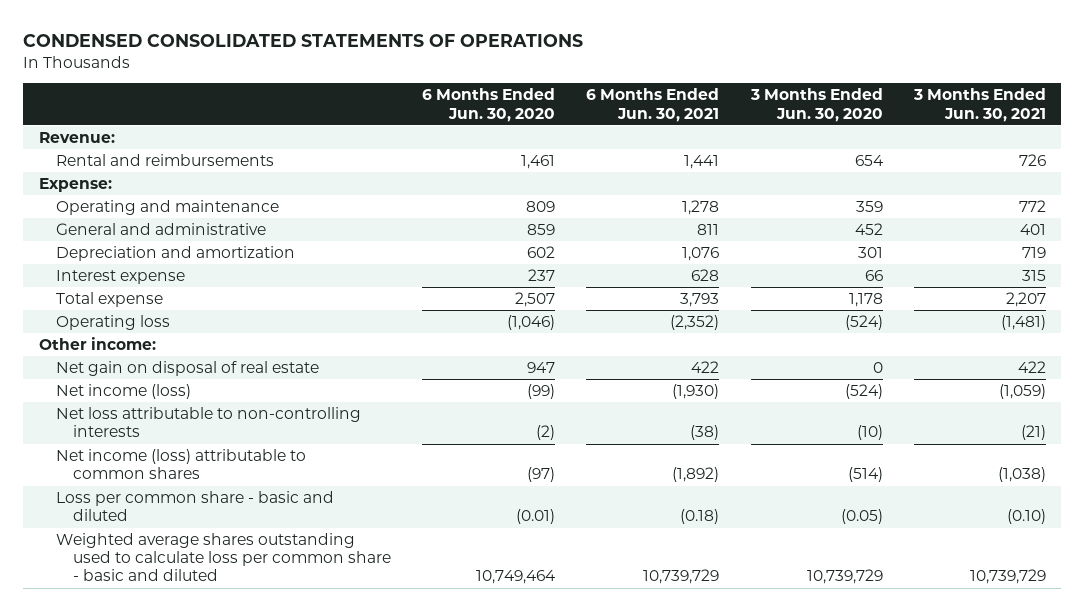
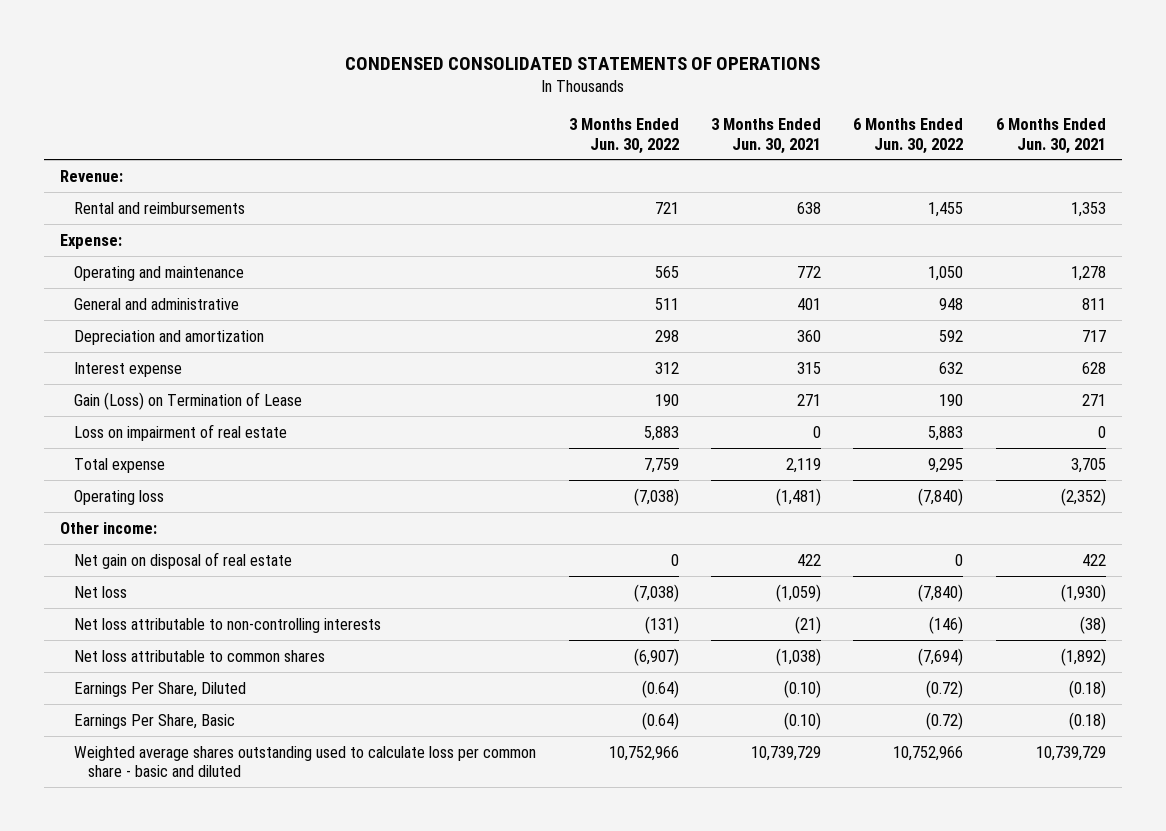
- | 6 Months Ended Jun. 30, 2020 | 6 Months Ended Jun. 30, 2021 | 3 Months Ended Jun. 30, 2020 | 3 Months Ended Jun. 30, 2021
+ | 3 Months Ended Jun. 30, 2022 | 3 Months Ended Jun. 30, 2021 | 6 Months Ended Jun. 30, 2022 | 6 Months Ended Jun. 30, 2021
- Rental and reimbursements | 1,461 | 1,441 | 654 | 726
+ Rental and reimbursements | 721 | 638 | 1,455 | 1,353
- Depreciation and amortization | 602 | 1,076 | 301 | 719
+ Depreciation and amortization | 298 | 360 | 592 | 717
- Total expense | 2,507 | 3,793 | 1,178 | 2,207
+ Gain (Loss) on Termination of Lease | 190 | 271 | 190 | 271
+ Loss on impairment of real estate | 5,883 | 0 | 5,883 | 0
+ Total expense | 7,759 | 2,119 | 9,295 | 3,705
- Net income (loss) | (99) | (1,930) | (524) | (1,059)
+ Net loss | (7,038) | (1,059) | (7,840) | (1,930)
- Net income (loss) attributable to common shares | (97) | (1,892) | (514) | (1,038)
- Loss per common share - basic and diluted | (0.01) | (0.18) | (0.05) | (0.10)
+ Net loss attributable to common shares | (6,907) | (1,038) | (7,694) | (1,892)
+ Earnings Per Share, Diluted | (0.64) | (0.10) | (0.72) | (0.18)
+ Earnings Per Share, Basic | (0.64) | (0.10) | (0.72) | (0.18)

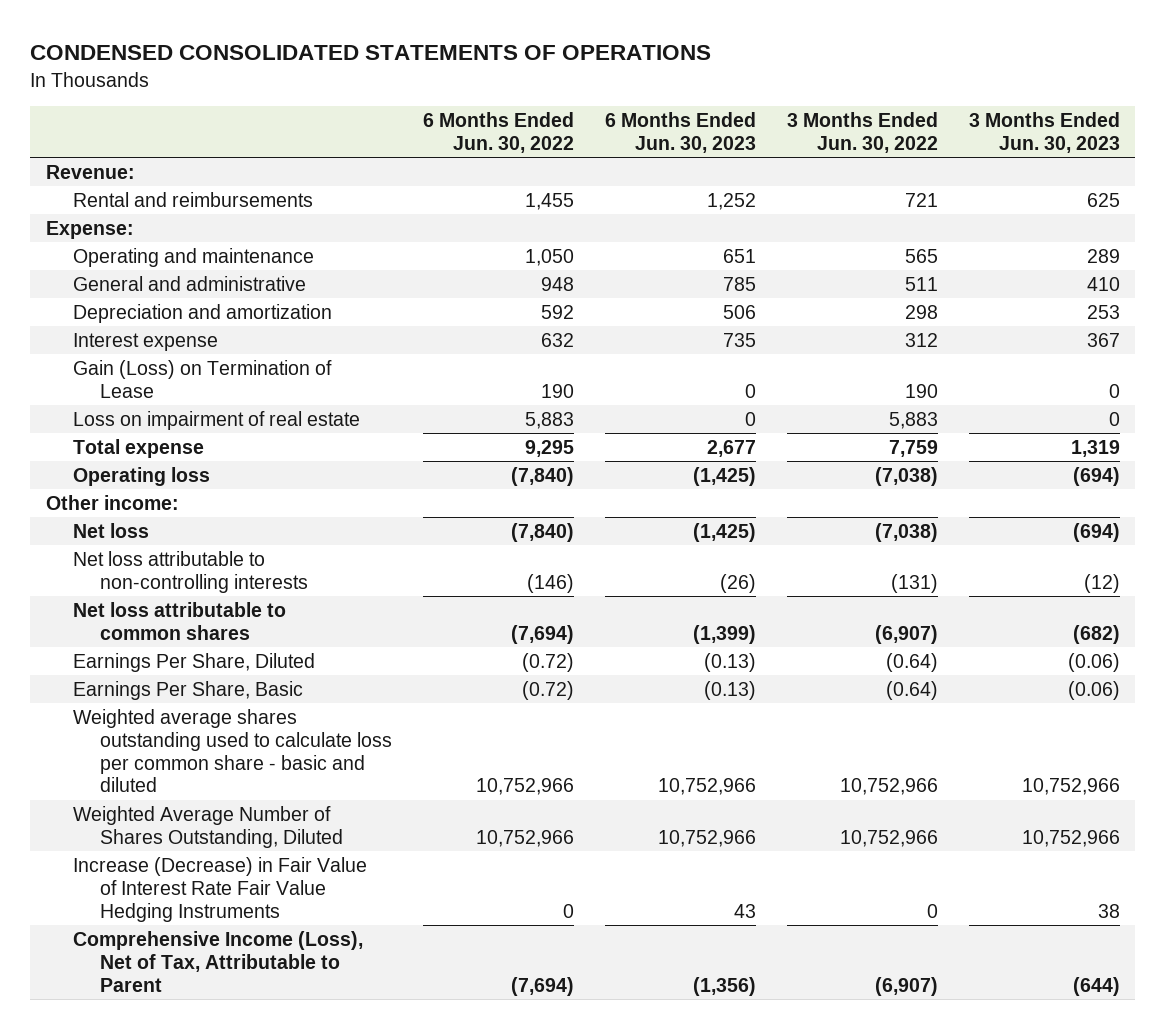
- | 3 Months Ended Jun. 30, 2022 | 3 Months Ended Jun. 30, 2021 | 6 Months Ended Jun. 30, 2022 | 6 Months Ended Jun. 30, 2021
+ | 6 Months Ended Jun. 30, 2022 | 6 Months Ended Jun. 30, 2023 | 3 Months Ended Jun. 30, 2022 | 3 Months Ended Jun. 30, 2023
- Net gain on disposal of real estate | 0 | 422 | 0 | 422
+ Weighted Average Number of Shares Outstanding, Diluted | 10,752,966 | 10,752,966 | 10,752,966 | 10,752,966
+ Increase (Decrease) in Fair Value of Interest Rate Fair Value Hedging Instruments | 0 | 43 | 0 | 38
+ Comprehensive Income (Loss), Net of Tax, Attributable to Parent | (7,694) | (1,356) | (6,907) | (644)

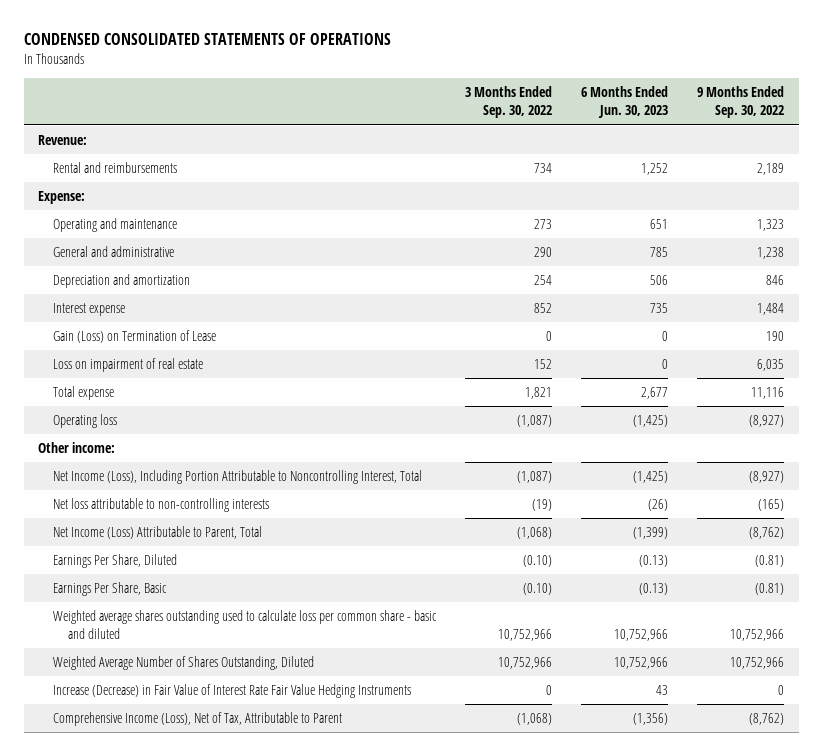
- | 6 Months Ended Jun. 30, 2022 | 6 Months Ended Jun. 30, 2023 | 3 Months Ended Jun. 30, 2022 | 3 Months Ended Jun. 30, 2023
+ | 3 Months Ended Sep. 30, 2022 | 6 Months Ended Jun. 30, 2023 | 9 Months Ended Sep. 30, 2022
- Net loss | (7,840) | (1,425) | (7,038) | (694)
+ Net Income (Loss), Including Portion Attributable to Noncontrolling Interest, Total | (1,087) | (1,425) | (8,927)
- Net loss attributable to common shares | (7,694) | (1,399) | (6,907) | (682)
+ Net Income (Loss) Attributable to Parent, Total | (1,068) | (1,399) | (8,762)

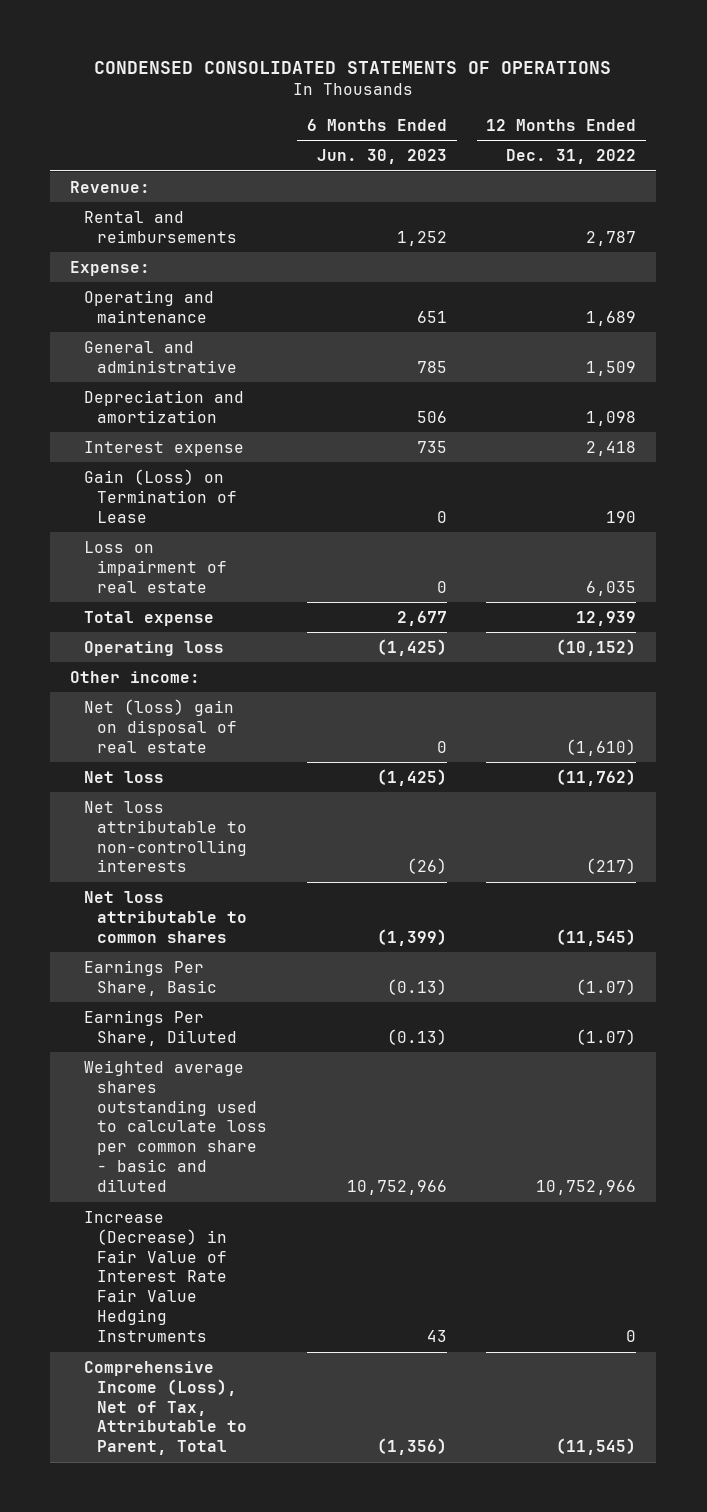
- | 3 Months Ended Sep. 30, 2022 | 6 Months Ended Jun. 30, 2023 | 9 Months Ended Sep. 30, 2022
+ | 6 Months Ended Jun. 30, 2023 | 12 Months Ended Dec. 31, 2022
- Net Income (Loss), Including Portion Attributable to Noncontrolling Interest, Total | (1,087) | (1,425) | (8,927)
+ Net (loss) gain on disposal of real estate | 0 | (1,610)
+ Net loss | (1,425) | (11,762)
- Net Income (Loss) Attributable to Parent, Total | (1,068) | (1,399) | (8,762)
+ Net loss attributable to common shares | (1,399) | (11,545)
moved down: Earnings Per Share, Diluted | (0.13) | (1.07)
- Weighted Average Number of Shares Outstanding, Diluted | 10,752,966 | 10,752,966 | 10,752,966
- Comprehensive Income (Loss), Net of Tax, Attributable to Parent | (1,068) | (1,356) | (8,762)
+ Comprehensive Income (Loss), Net of Tax, Attributable to Parent, Total | (1,356) | (11,545)

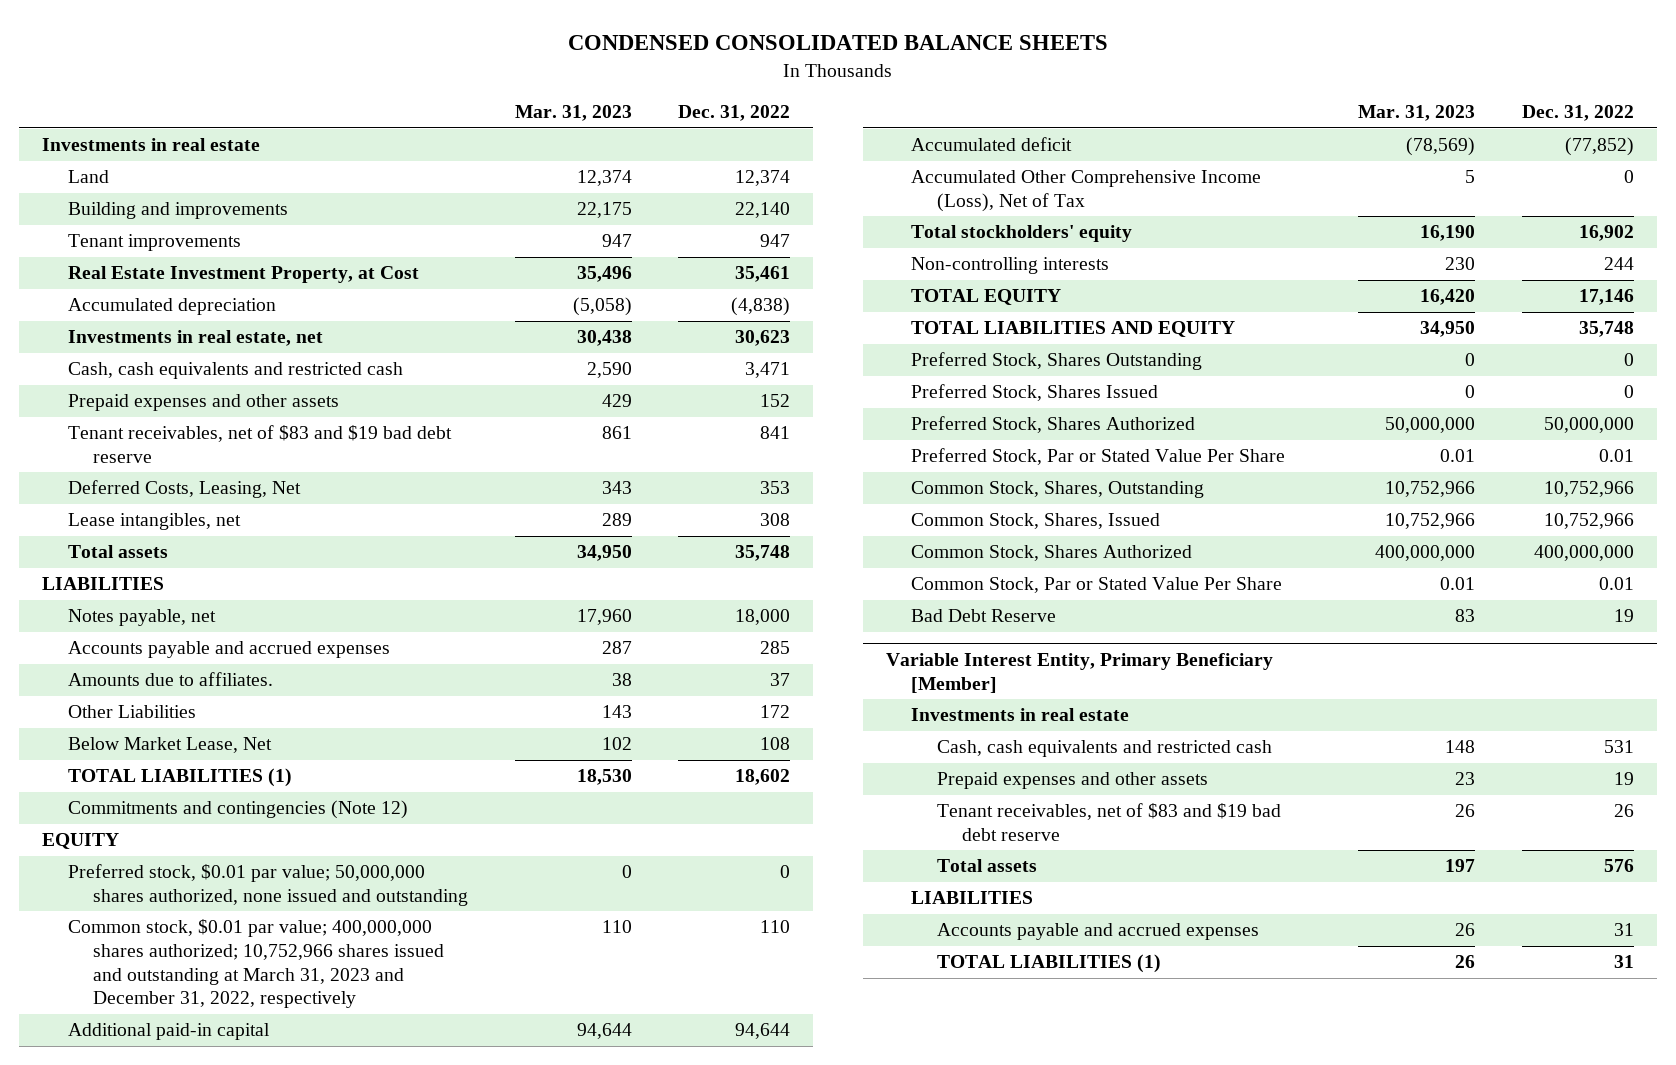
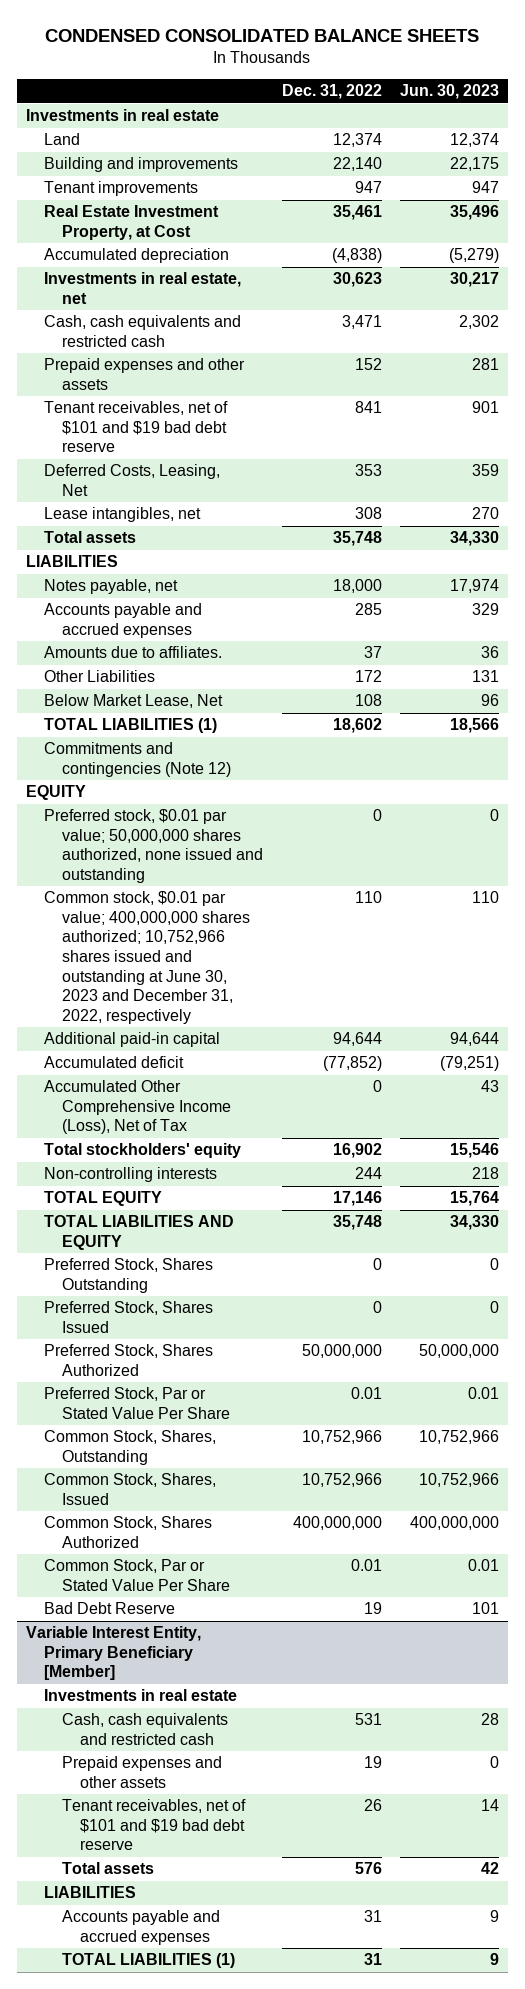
- | Mar. 31, 2023 | Dec. 31, 2022
+ | Dec. 31, 2022 | Jun. 30, 2023
- Tenant receivables, net of $83 and $19 bad debt reserve | 861 | 841
+ Tenant receivables, net of $101 and $19 bad debt reserve | 841 | 901
- Common stock, $0.01 par value; 400,000,000 shares authorized; 10,752,966 shares issued and outstanding at March 31, 2023 and December 31, 2022, respectively | 110 | 110
+ Common stock, $0.01 par value; 400,000,000 shares authorized; 10,752,966 shares issued and outstanding at June 30, 2023 and December 31, 2022, respectively | 110 | 110
@ Variable Interest Entity, Primary Beneficiary [Member]
- Tenant receivables, net of $83 and $19 bad debt reserve | 26 | 26
+ Tenant receivables, net of $101 and $19 bad debt reserve | 26 | 14

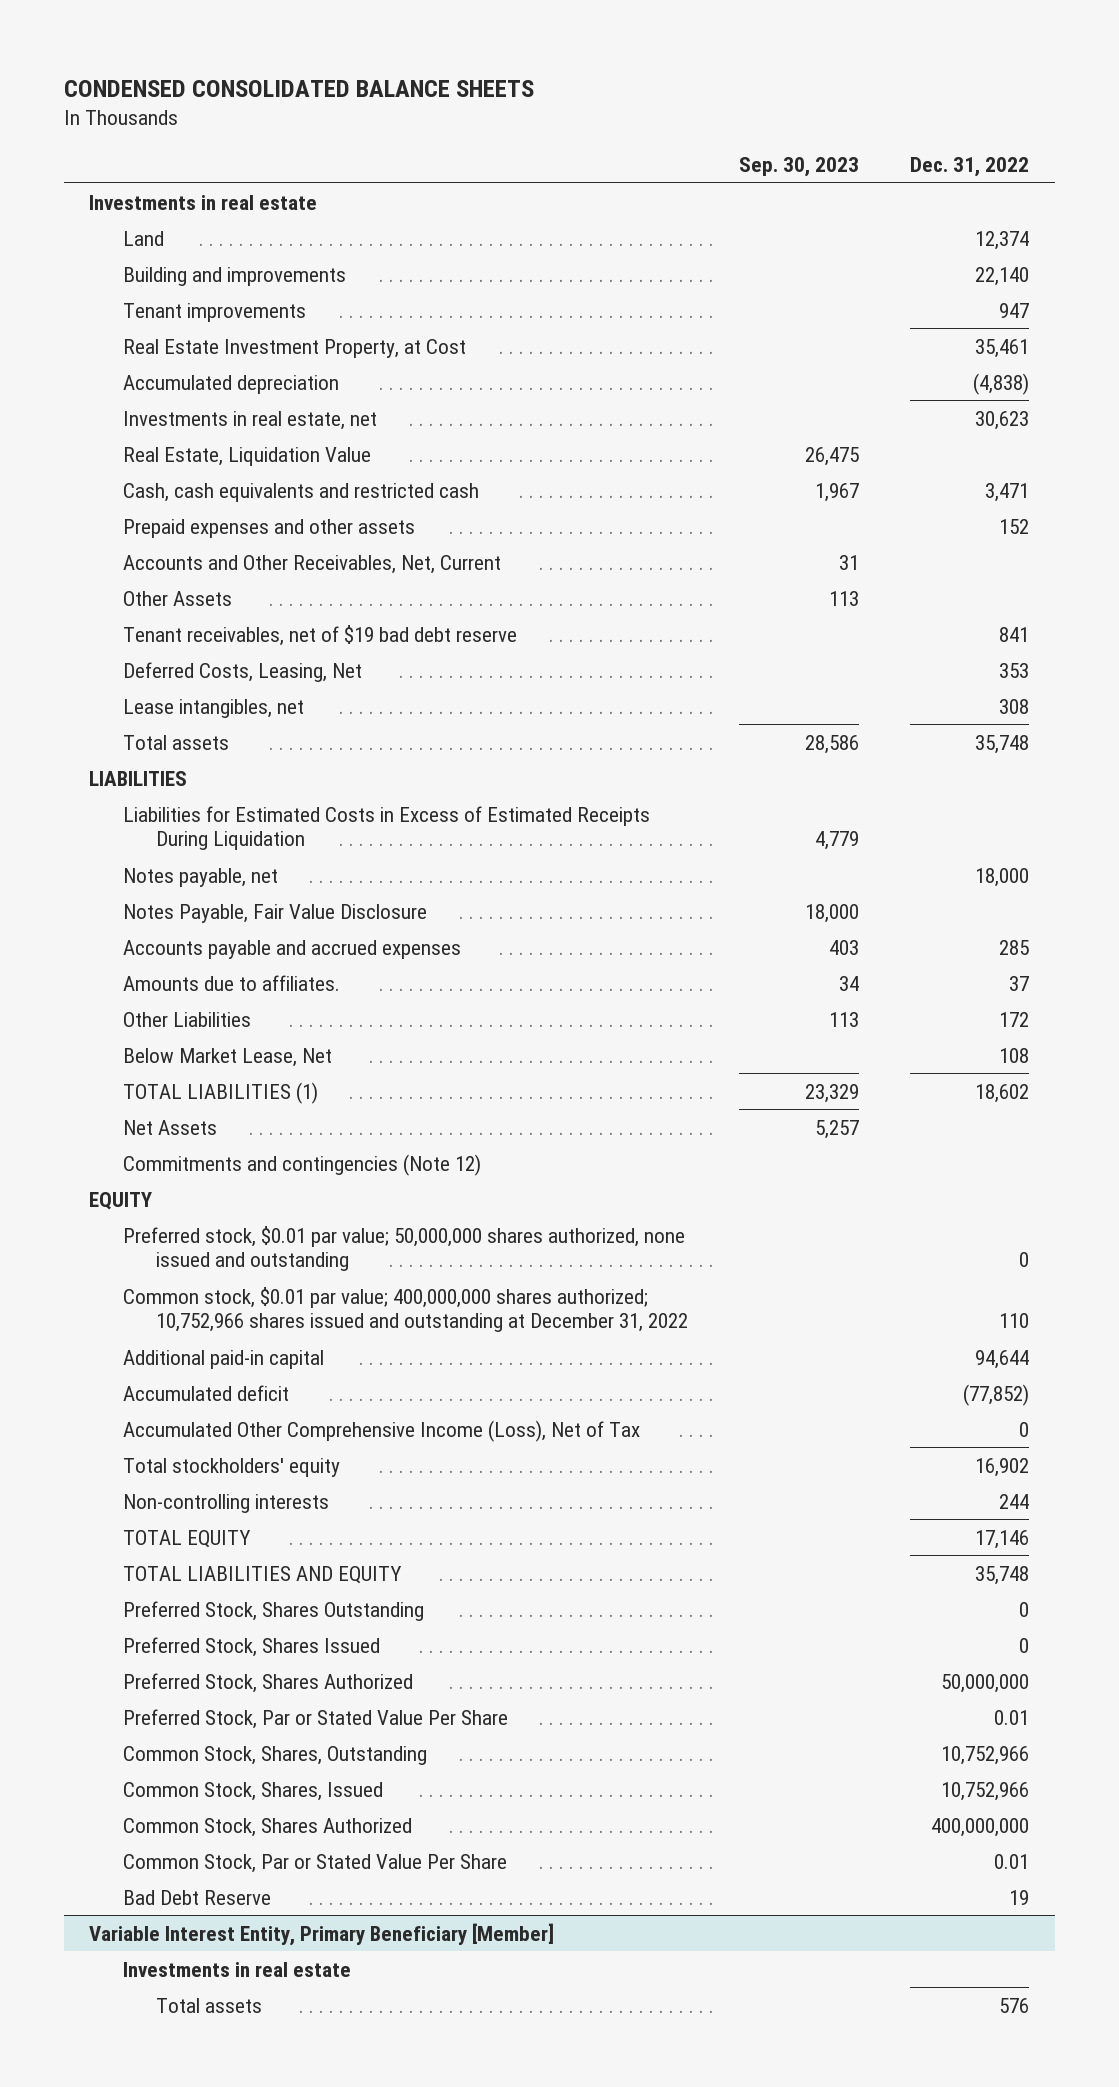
- | Dec. 31, 2022 | Jun. 30, 2023
+ | Sep. 30, 2023 | Dec. 31, 2022
+ Real Estate, Liquidation Value | 26,475 |
- Tenant receivables, net of $101 and $19 bad debt reserve | 841 | 901
+ Accounts and Other Receivables, Net, Current | 31 |
+ Other Assets | 113 |
+ Tenant receivables, net of $19 bad debt reserve | | 841
+ Liabilities for Estimated Costs in Excess of Estimated Receipts During Liquidation | 4,779 |
+ Notes Payable, Fair Value Disclosure | 18,000 |
+ Net Assets | 5,257 |
- Common stock, $0.01 par value; 400,000,000 shares authorized; 10,752,966 shares issued and outstanding at June 30, 2023 and December 31, 2022, respectively | 110 | 110
+ Common stock, $0.01 par value; 400,000,000 shares authorized; 10,752,966 shares issued and outstanding at December 31, 2022 | | 110
@ Variable Interest Entity, Primary Beneficiary [Member]
- Cash, cash equivalents and restricted cash | 531 | 28
- Prepaid expenses and other assets | 19 | 0
- Tenant receivables, net of $101 and $19 bad debt reserve | 26 | 14
- LIABILITIES
- Accounts payable and accrued expenses | 31 | 9
- TOTAL LIABILITIES (1) | 31 | 9

